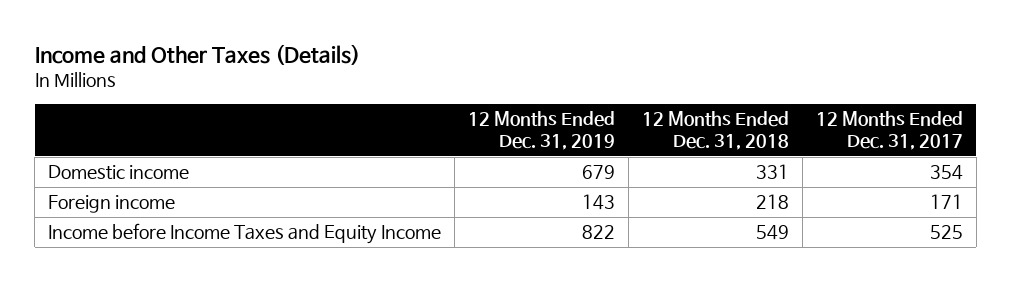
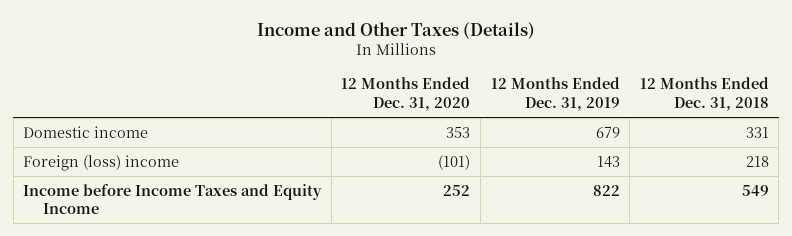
- | 12 Months Ended Dec. 31, 2019 | 12 Months Ended Dec. 31, 2018 | 12 Months Ended Dec. 31, 2017
+ | 12 Months Ended Dec. 31, 2020 | 12 Months Ended Dec. 31, 2019 | 12 Months Ended Dec. 31, 2018
- Foreign income | 143 | 218 | 171
+ Foreign (loss) income | (101) | 143 | 218

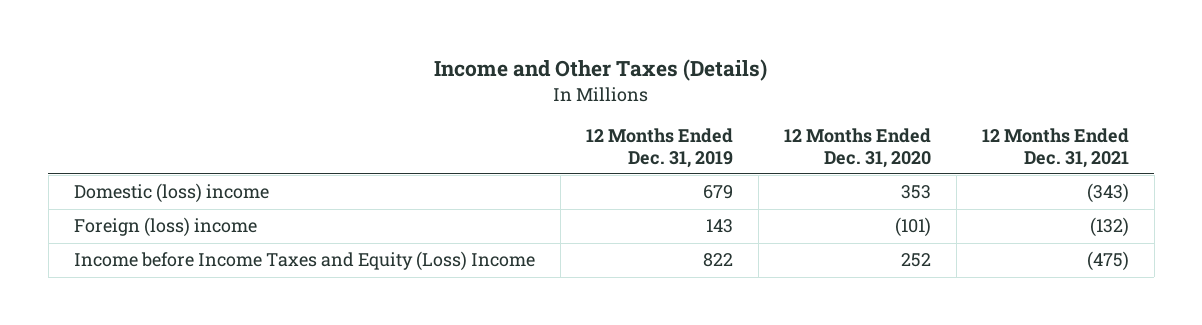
- | 12 Months Ended Dec. 31, 2020 | 12 Months Ended Dec. 31, 2019 | 12 Months Ended Dec. 31, 2018
+ | 12 Months Ended Dec. 31, 2019 | 12 Months Ended Dec. 31, 2020 | 12 Months Ended Dec. 31, 2021
- Domestic income | 353 | 679 | 331
+ Domestic (loss) income | 679 | 353 | (343)
- Income before Income Taxes and Equity Income | 252 | 822 | 549
+ Income before Income Taxes and Equity (Loss) Income | 822 | 252 | (475)

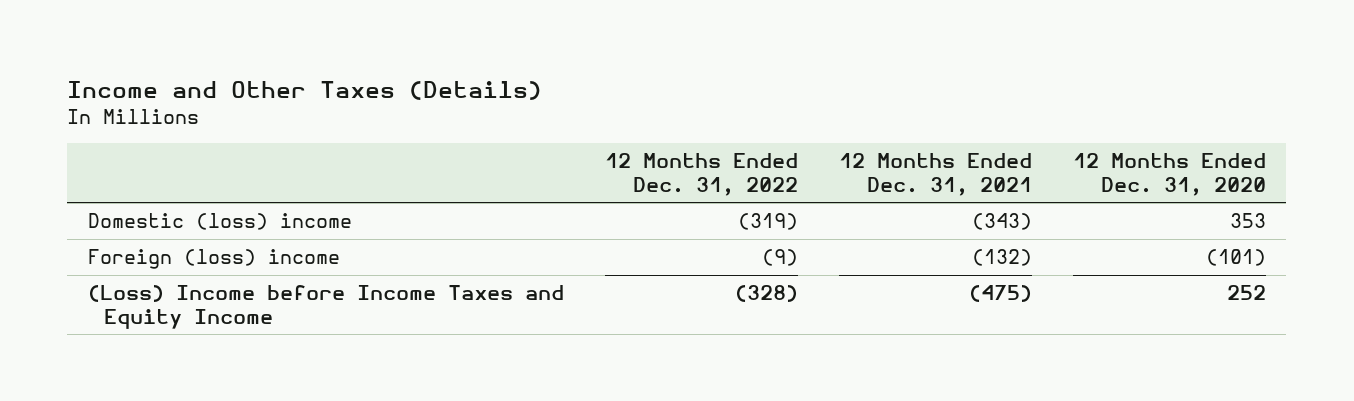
- | 12 Months Ended Dec. 31, 2019 | 12 Months Ended Dec. 31, 2020 | 12 Months Ended Dec. 31, 2021
+ | 12 Months Ended Dec. 31, 2022 | 12 Months Ended Dec. 31, 2021 | 12 Months Ended Dec. 31, 2020
- Income before Income Taxes and Equity (Loss) Income | 822 | 252 | (475)
+ (Loss) Income before Income Taxes and Equity Income | (328) | (475) | 252

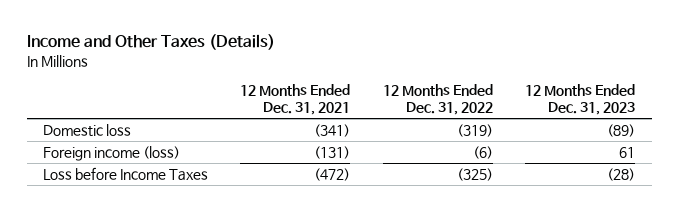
- | 12 Months Ended Dec. 31, 2022 | 12 Months Ended Dec. 31, 2021 | 12 Months Ended Dec. 31, 2020
+ | 12 Months Ended Dec. 31, 2021 | 12 Months Ended Dec. 31, 2022 | 12 Months Ended Dec. 31, 2023
- Domestic (loss) income | (319) | (343) | 353
- Foreign (loss) income | (9) | (132) | (101)
- (Loss) Income before Income Taxes and Equity Income | (328) | (475) | 252
+ Domestic loss | (341) | (319) | (89)
+ Foreign income (loss) | (131) | (6) | 61
+ Loss before Income Taxes | (472) | (325) | (28)

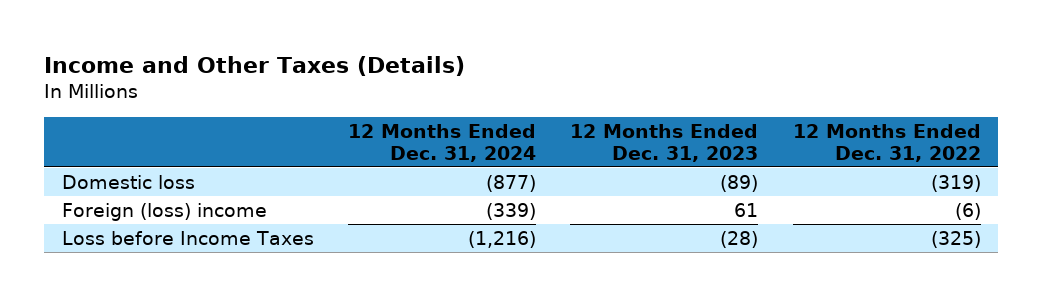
- | 12 Months Ended Dec. 31, 2021 | 12 Months Ended Dec. 31, 2022 | 12 Months Ended Dec. 31, 2023
+ | 12 Months Ended Dec. 31, 2024 | 12 Months Ended Dec. 31, 2023 | 12 Months Ended Dec. 31, 2022
- Foreign income (loss) | (131) | (6) | 61
+ Foreign (loss) income | (339) | 61 | (6)

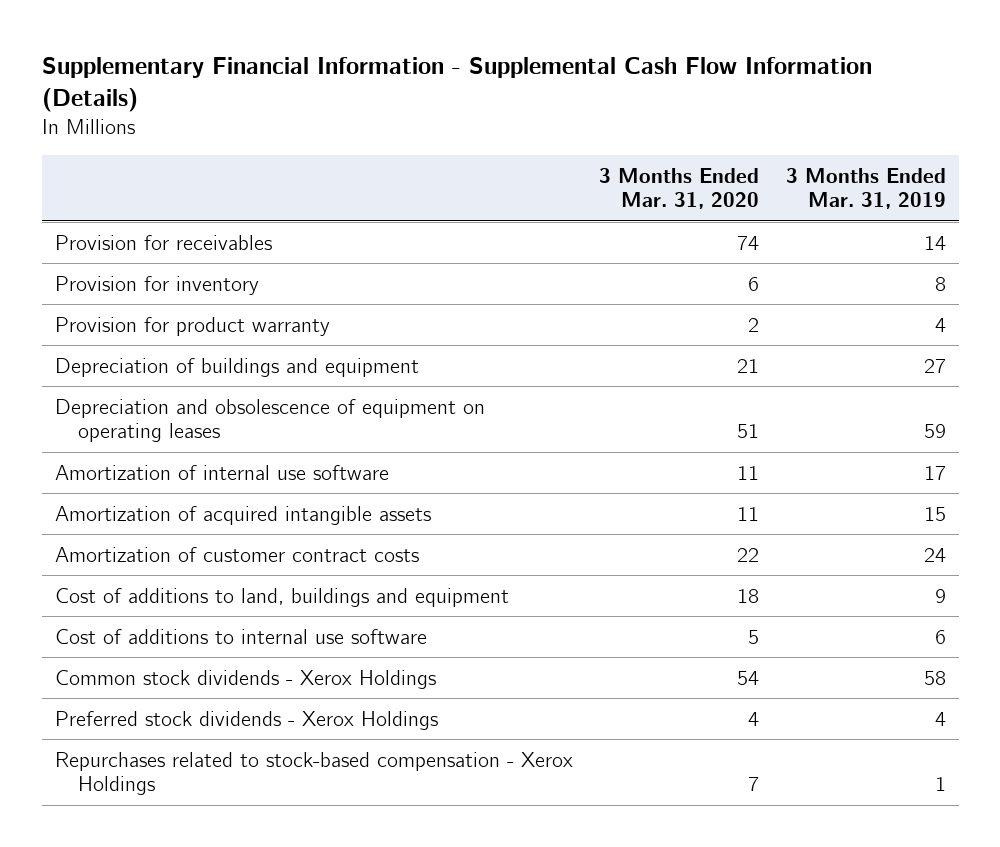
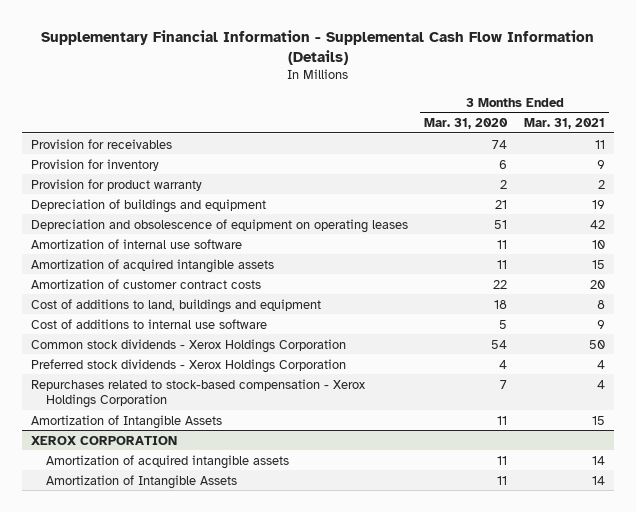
- | 3 Months Ended Mar. 31, 2020 | 3 Months Ended Mar. 31, 2019
+ | 3 Months Ended Mar. 31, 2020 | 3 Months Ended Mar. 31, 2021
- Common stock dividends - Xerox Holdings | 54 | 58
- Preferred stock dividends - Xerox Holdings | 4 | 4
- Repurchases related to stock-based compensation - Xerox Holdings | 7 | 1
+ Common stock dividends - Xerox Holdings Corporation | 54 | 50
+ Preferred stock dividends - Xerox Holdings Corporation | 4 | 4
+ Repurchases related to stock-based compensation - Xerox Holdings Corporation | 7 | 4
+ Amortization of Intangible Assets | 11 | 15
+ XEROX CORPORATION
+ Amortization of acquired intangible assets | 11 | 14
+ Amortization of Intangible Assets | 11 | 14

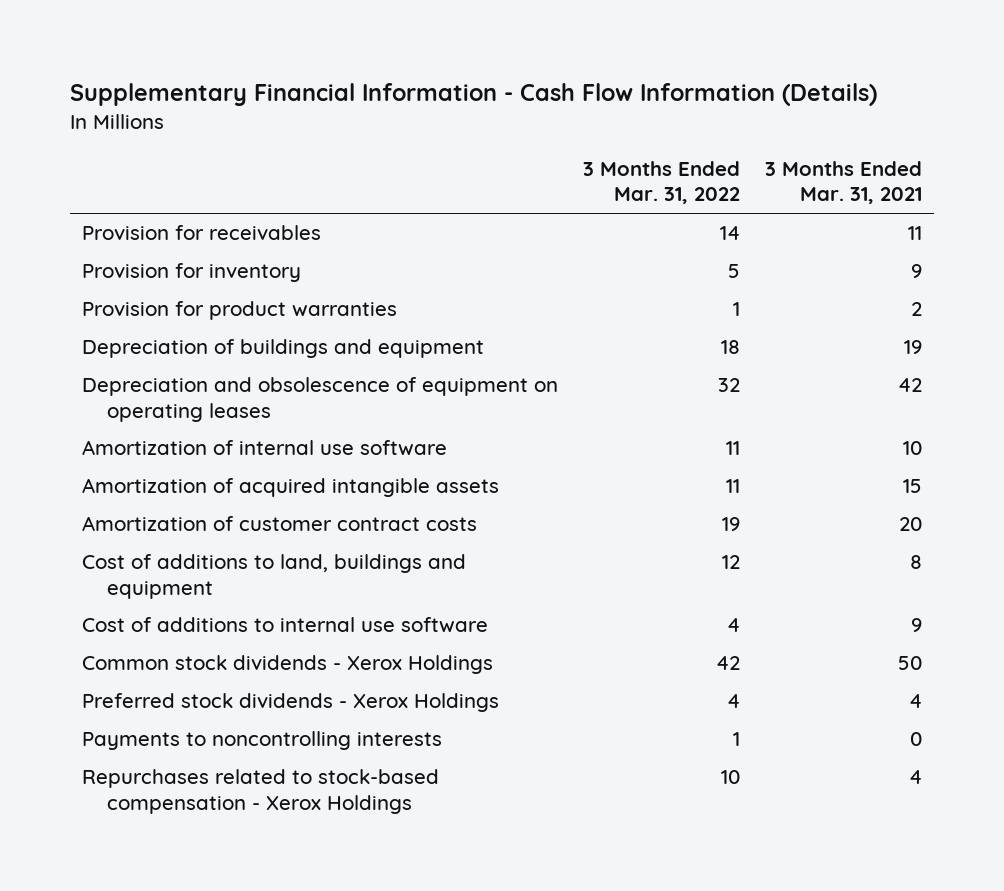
- Supplementary Financial Information - Supplemental Cash Flow Information (Details)
+ Supplementary Financial Information - Cash Flow Information (Details)
- | 3 Months Ended Mar. 31, 2020 | 3 Months Ended Mar. 31, 2021
+ | 3 Months Ended Mar. 31, 2022 | 3 Months Ended Mar. 31, 2021
- Provision for product warranty | 2 | 2
+ Provision for product warranties | 1 | 2
- Common stock dividends - Xerox Holdings Corporation | 54 | 50
- Preferred stock dividends - Xerox Holdings Corporation | 4 | 4
- Repurchases related to stock-based compensation - Xerox Holdings Corporation | 7 | 4
- Amortization of Intangible Assets | 11 | 15
- XEROX CORPORATION
- Amortization of acquired intangible assets | 11 | 14
- Amortization of Intangible Assets | 11 | 14
+ Common stock dividends - Xerox Holdings | 42 | 50
+ Preferred stock dividends - Xerox Holdings | 4 | 4
+ Payments to noncontrolling interests | 1 | 0
+ Repurchases related to stock-based compensation - Xerox Holdings | 10 | 4

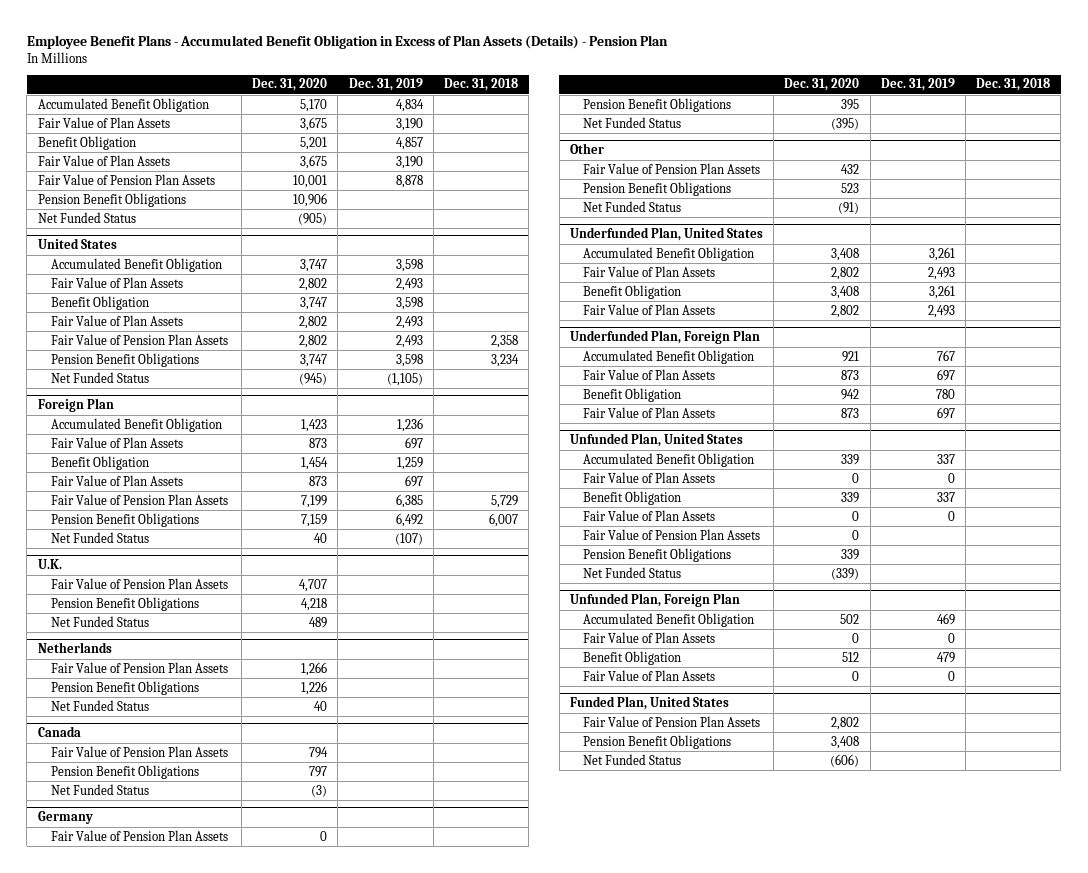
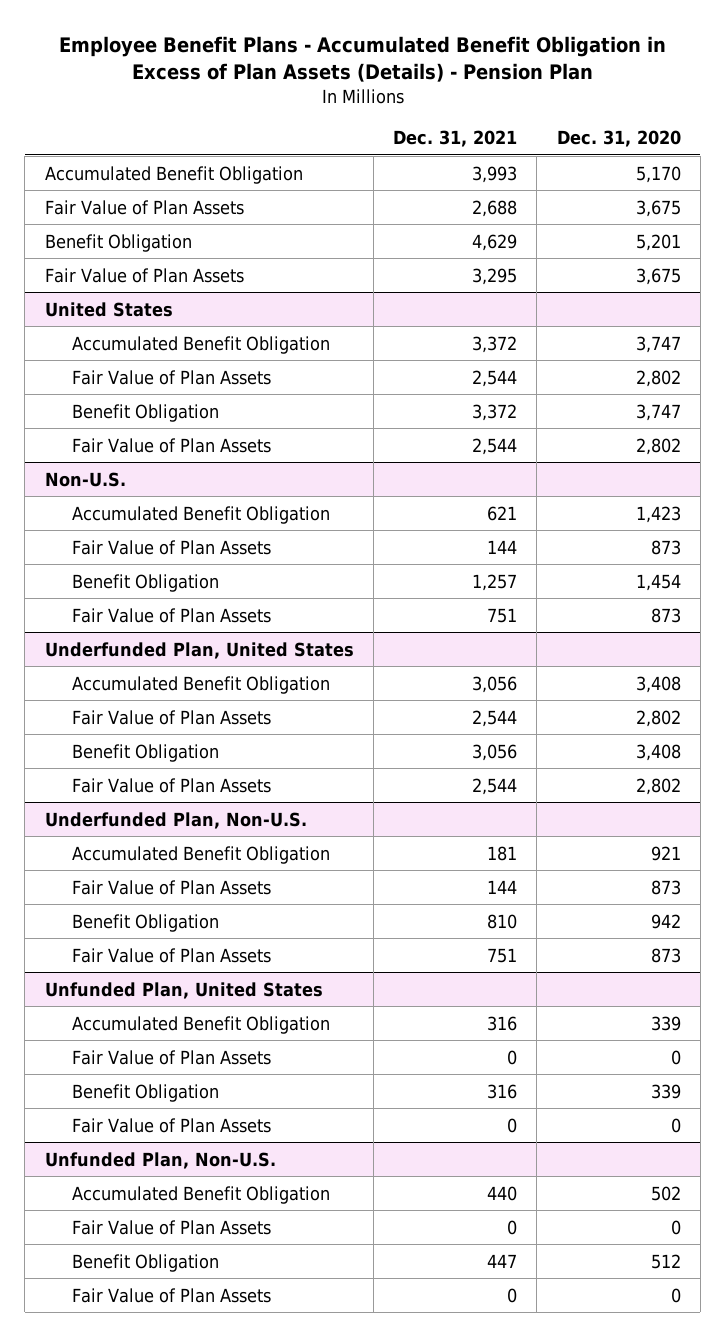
- | Dec. 31, 2020 | Dec. 31, 2019 | Dec. 31, 2018
+ | Dec. 31, 2021 | Dec. 31, 2020
- Fair Value of Pension Plan Assets | 10,001 | 8,878 |
- Pension Benefit Obligations | 10,906 | |
- Net Funded Status | (905) | |
@ United States
- Fair Value of Pension Plan Assets | 2,802 | 2,493 | 2,358
- Pension Benefit Obligations | 3,747 | 3,598 | 3,234
- Net Funded Status | (945) | (1,105) |
- Foreign Plan
+ Non-U.S.
- Fair Value of Pension Plan Assets | 7,199 | 6,385 | 5,729
- Pension Benefit Obligations | 7,159 | 6,492 | 6,007
- Net Funded Status | 40 | (107) |
- U.K.
- Fair Value of Pension Plan Assets | 4,707 | |
- Pension Benefit Obligations | 4,218 | |
- Net Funded Status | 489 | |
- Netherlands
- Fair Value of Pension Plan Assets | 1,266 | |
- Pension Benefit Obligations | 1,226 | |
- Net Funded Status | 40 | |
- Canada
- Fair Value of Pension Plan Assets | 794 | |
- Pension Benefit Obligations | 797 | |
- Net Funded Status | (3) | |
- Germany
- Fair Value of Pension Plan Assets | 0 | |
- Pension Benefit Obligations | 395 | |
- Net Funded Status | (395) | |
- Other
- Fair Value of Pension Plan Assets | 432 | |
- Pension Benefit Obligations | 523 | |
- Net Funded Status | (91) | |
- Underfunded Plan, Foreign Plan
+ Underfunded Plan, Non-U.S.
@ Unfunded Plan, United States
- Fair Value of Pension Plan Assets | 0 | |
- Pension Benefit Obligations | 339 | |
- Net Funded Status | (339) | |
- Unfunded Plan, Foreign Plan
+ Unfunded Plan, Non-U.S.
- Funded Plan, United States
- Fair Value of Pension Plan Assets | 2,802 | |
- Pension Benefit Obligations | 3,408 | |
- Net Funded Status | (606) | |

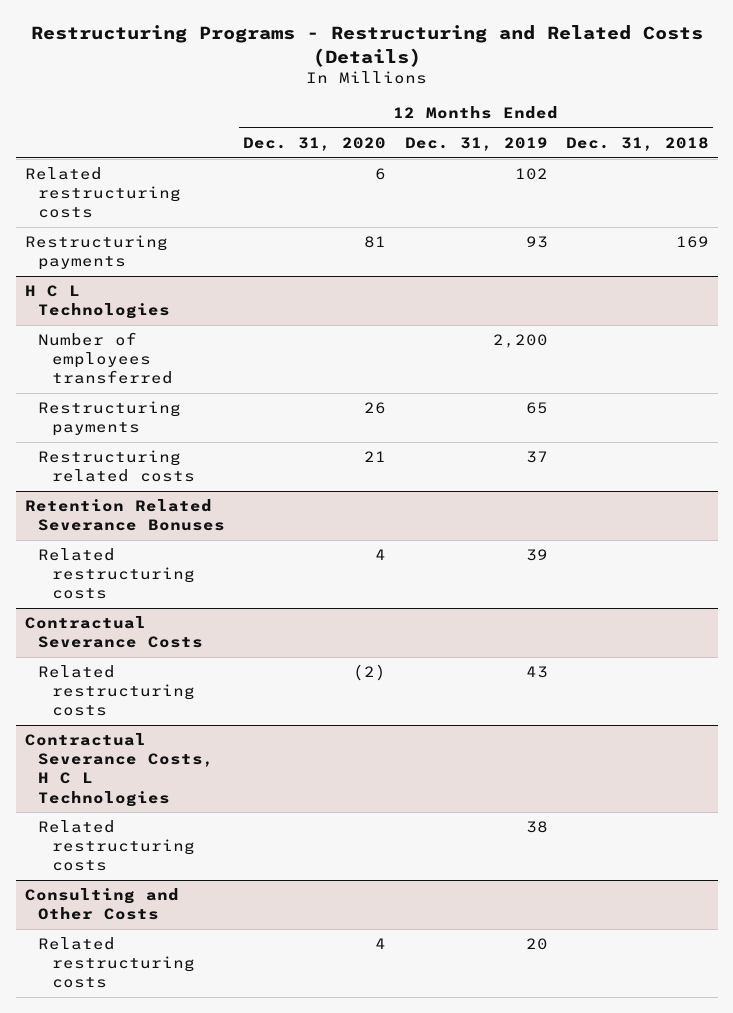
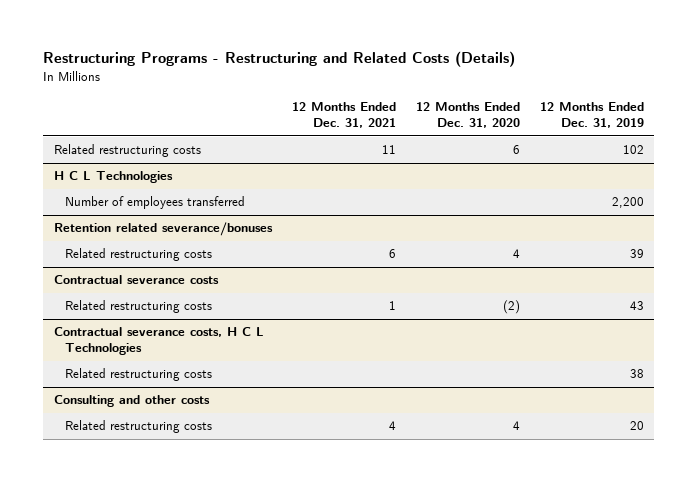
- | 12 Months Ended Dec. 31, 2020 | 12 Months Ended Dec. 31, 2019 | 12 Months Ended Dec. 31, 2018
+ | 12 Months Ended Dec. 31, 2021 | 12 Months Ended Dec. 31, 2020 | 12 Months Ended Dec. 31, 2019
- Restructuring payments | 81 | 93 | 169
@ H C L Technologies
- Restructuring payments | 26 | 65 |
- Restructuring related costs | 21 | 37 |
- Retention Related Severance Bonuses
+ Retention related severance/bonuses
- Contractual Severance Costs
+ Contractual severance costs
- Contractual Severance Costs, H C L Technologies
+ Contractual severance costs, H C L Technologies
- Consulting and Other Costs
+ Consulting and other costs

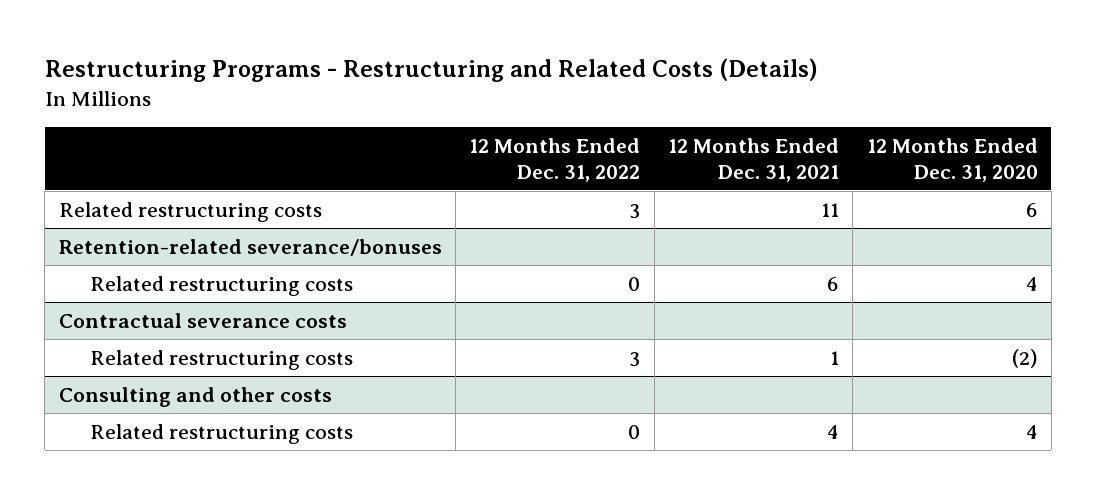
- | 12 Months Ended Dec. 31, 2021 | 12 Months Ended Dec. 31, 2020 | 12 Months Ended Dec. 31, 2019
+ | 12 Months Ended Dec. 31, 2022 | 12 Months Ended Dec. 31, 2021 | 12 Months Ended Dec. 31, 2020
- H C L Technologies
- Number of employees transferred | | | 2,200
- Retention related severance/bonuses
+ Retention-related severance/bonuses
- Contractual severance costs, H C L Technologies
- Related restructuring costs | | | 38

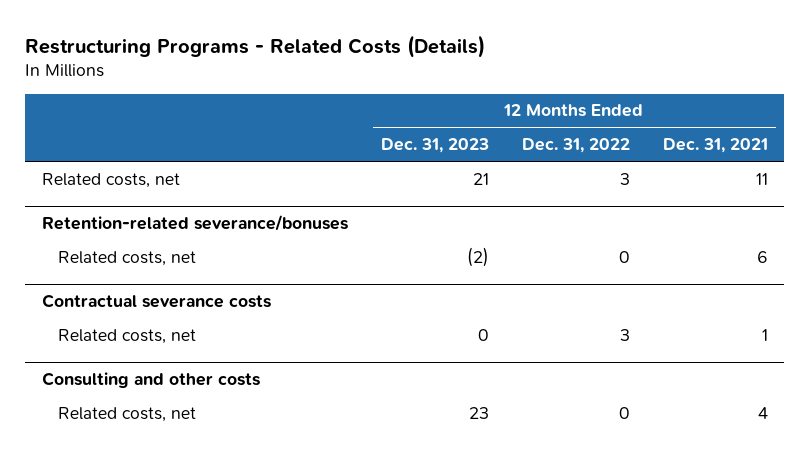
- Restructuring Programs - Restructuring and Related Costs (Details)
+ Restructuring Programs - Related Costs (Details)
- | 12 Months Ended Dec. 31, 2022 | 12 Months Ended Dec. 31, 2021 | 12 Months Ended Dec. 31, 2020
+ | 12 Months Ended Dec. 31, 2023 | 12 Months Ended Dec. 31, 2022 | 12 Months Ended Dec. 31, 2021
- Related restructuring costs | 3 | 11 | 6
+ Related costs, net | 21 | 3 | 11
@ Retention-related severance/bonuses
- Related restructuring costs | 0 | 6 | 4
+ Related costs, net | (2) | 0 | 6
@ Contractual severance costs
- Related restructuring costs | 3 | 1 | (2)
+ Related costs, net | 0 | 3 | 1
@ Consulting and other costs
- Related restructuring costs | 0 | 4 | 4
+ Related costs, net | 23 | 0 | 4

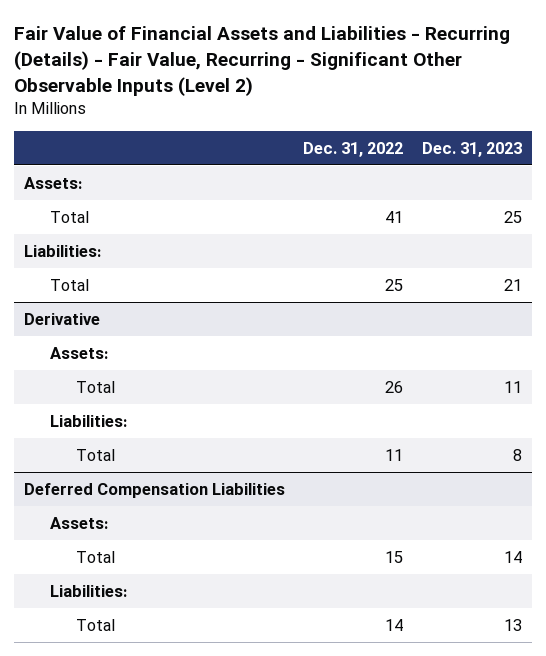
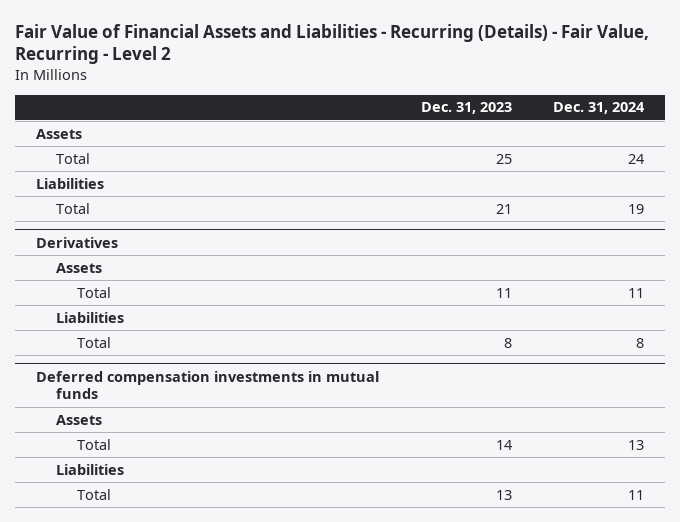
- Fair Value of Financial Assets and Liabilities - Recurring (Details) - Fair Value, Recurring - Significant Other Observable Inputs (Level 2)
+ Fair Value of Financial Assets and Liabilities - Recurring (Details) - Fair Value, Recurring - Level 2
- | Dec. 31, 2022 | Dec. 31, 2023
+ | Dec. 31, 2023 | Dec. 31, 2024
- Assets:
+ Assets
- Liabilities:
+ Liabilities
- Derivative
- Assets:
+ Derivatives
+ Assets
- Liabilities:
+ Liabilities
- Deferred Compensation Liabilities
- Assets:
+ Deferred compensation investments in mutual funds
+ Assets
- Liabilities:
+ Liabilities

